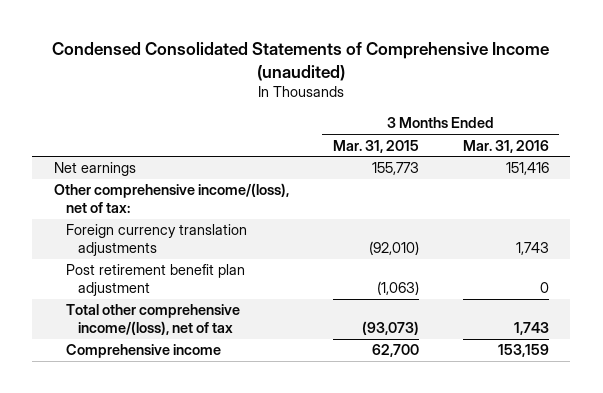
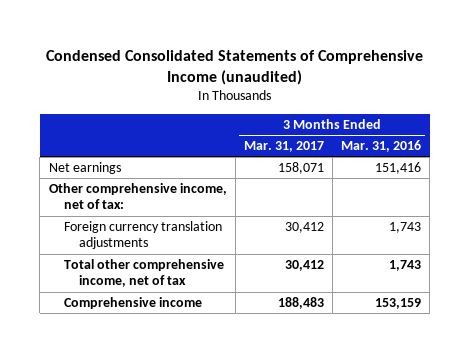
- | 3 Months Ended Mar. 31, 2015 | 3 Months Ended Mar. 31, 2016
+ | 3 Months Ended Mar. 31, 2017 | 3 Months Ended Mar. 31, 2016
- Other comprehensive income/(loss), net of tax:
+ Other comprehensive income, net of tax:
- Post retirement benefit plan adjustment | (1,063) | 0
- Total other comprehensive income/(loss), net of tax | (93,073) | 1,743
+ Total other comprehensive income, net of tax | 30,412 | 1,743

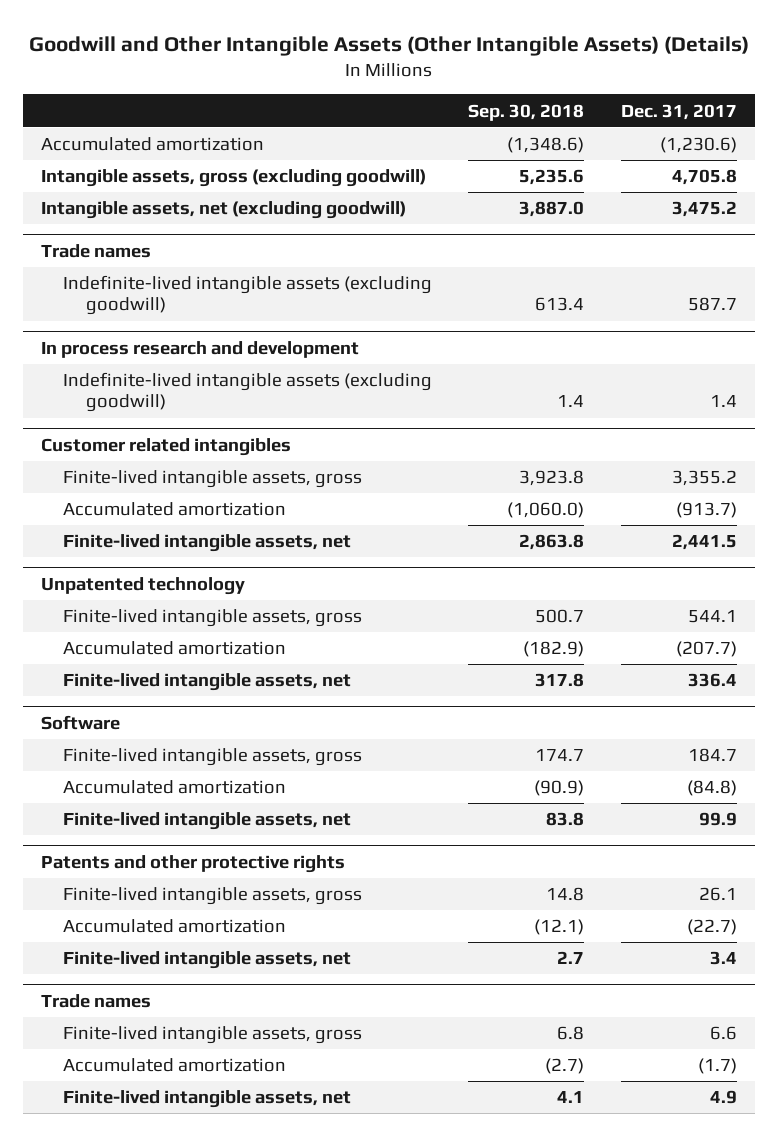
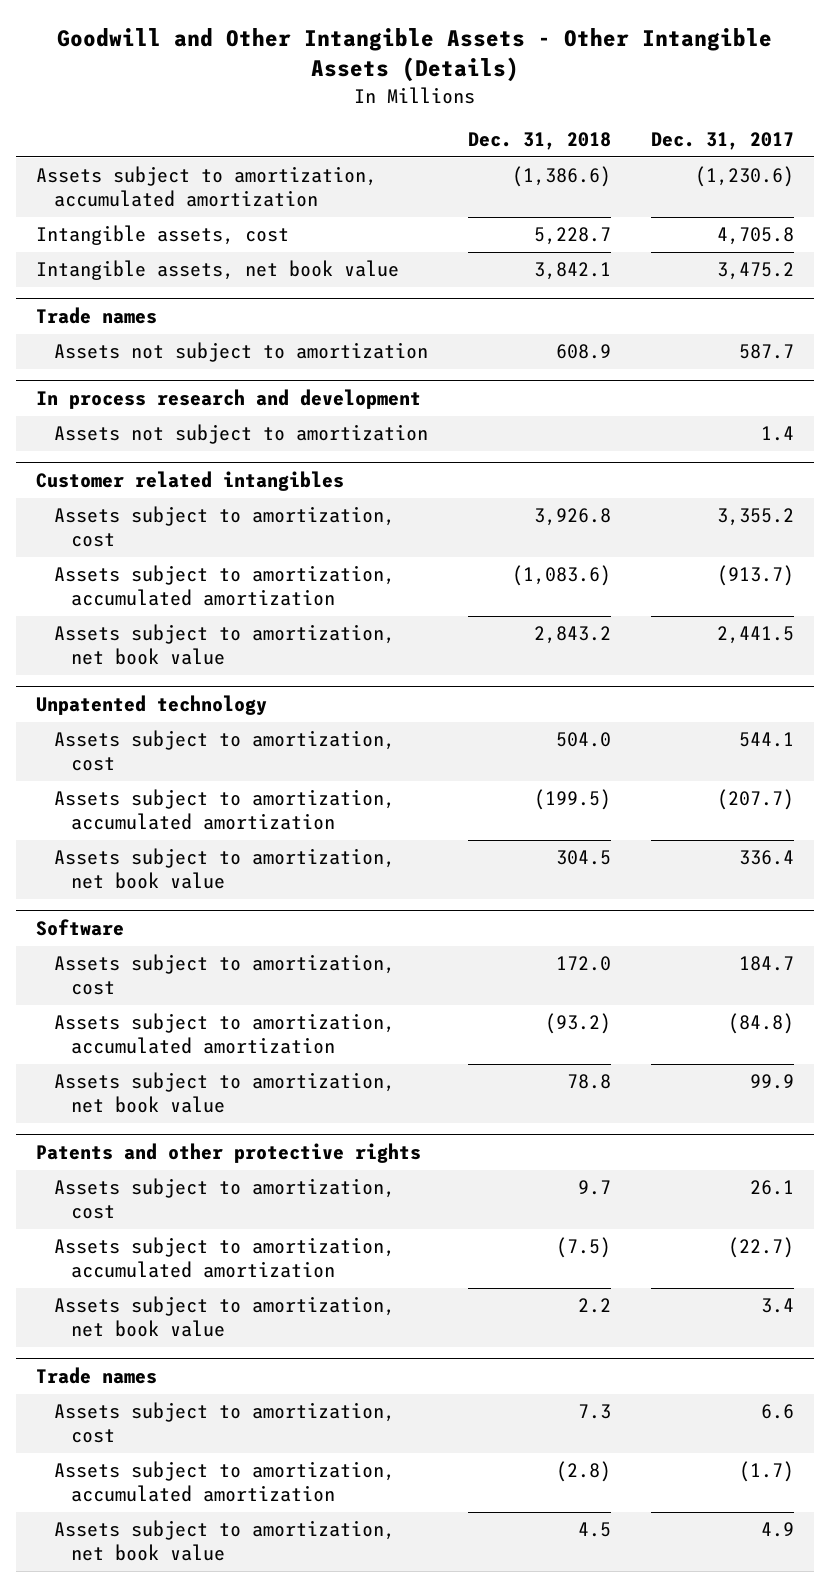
- Goodwill and Other Intangible Assets (Other Intangible Assets) (Details)
+ Goodwill and Other Intangible Assets - Other Intangible Assets (Details)
- | Sep. 30, 2018 | Dec. 31, 2017
+ | Dec. 31, 2018 | Dec. 31, 2017
- Accumulated amortization | (1,348.6) | (1,230.6)
- Intangible assets, gross (excluding goodwill) | 5,235.6 | 4,705.8
- Intangible assets, net (excluding goodwill) | 3,887.0 | 3,475.2
+ Assets subject to amortization, accumulated amortization | (1,386.6) | (1,230.6)
+ Intangible assets, cost | 5,228.7 | 4,705.8
+ Intangible assets, net book value | 3,842.1 | 3,475.2
@ Trade names
- Indefinite-lived intangible assets (excluding goodwill) | 613.4 | 587.7
+ Assets not subject to amortization | 608.9 | 587.7
@ In process research and development
- Indefinite-lived intangible assets (excluding goodwill) | 1.4 | 1.4
+ Assets not subject to amortization | | 1.4
@ Customer related intangibles
- Finite-lived intangible assets, gross | 3,923.8 | 3,355.2
- Accumulated amortization | (1,060.0) | (913.7)
- Finite-lived intangible assets, net | 2,863.8 | 2,441.5
+ Assets subject to amortization, cost | 3,926.8 | 3,355.2
+ Assets subject to amortization, accumulated amortization | (1,083.6) | (913.7)
+ Assets subject to amortization, net book value | 2,843.2 | 2,441.5
@ Unpatented technology
- Finite-lived intangible assets, gross | 500.7 | 544.1
- Accumulated amortization | (182.9) | (207.7)
- Finite-lived intangible assets, net | 317.8 | 336.4
+ Assets subject to amortization, cost | 504.0 | 544.1
+ Assets subject to amortization, accumulated amortization | (199.5) | (207.7)
+ Assets subject to amortization, net book value | 304.5 | 336.4
@ Software
- Finite-lived intangible assets, gross | 174.7 | 184.7
- Accumulated amortization | (90.9) | (84.8)
- Finite-lived intangible assets, net | 83.8 | 99.9
+ Assets subject to amortization, cost | 172.0 | 184.7
+ Assets subject to amortization, accumulated amortization | (93.2) | (84.8)
+ Assets subject to amortization, net book value | 78.8 | 99.9
@ Patents and other protective rights
- Finite-lived intangible assets, gross | 14.8 | 26.1
- Accumulated amortization | (12.1) | (22.7)
- Finite-lived intangible assets, net | 2.7 | 3.4
+ Assets subject to amortization, cost | 9.7 | 26.1
+ Assets subject to amortization, accumulated amortization | (7.5) | (22.7)
+ Assets subject to amortization, net book value | 2.2 | 3.4
@ Trade names
- Finite-lived intangible assets, gross | 6.8 | 6.6
- Accumulated amortization | (2.7) | (1.7)
- Finite-lived intangible assets, net | 4.1 | 4.9
+ Assets subject to amortization, cost | 7.3 | 6.6
+ Assets subject to amortization, accumulated amortization | (2.8) | (1.7)
+ Assets subject to amortization, net book value | 4.5 | 4.9

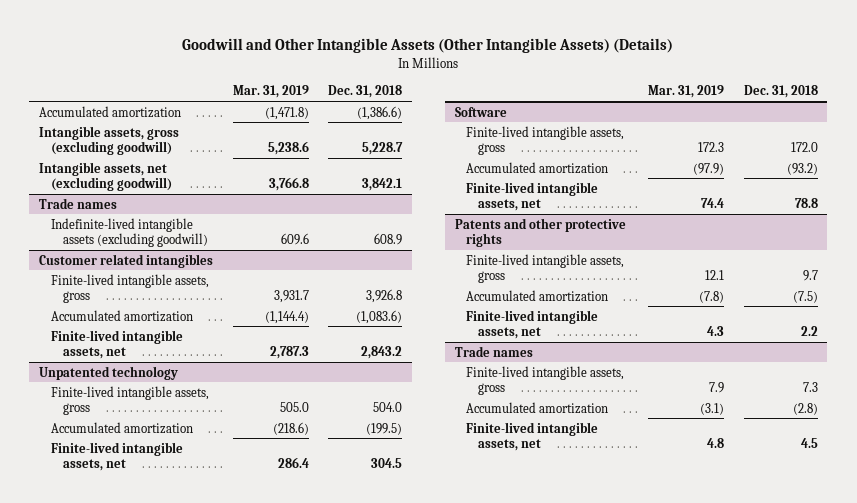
- Goodwill and Other Intangible Assets - Other Intangible Assets (Details)
+ Goodwill and Other Intangible Assets (Other Intangible Assets) (Details)
- | Dec. 31, 2018 | Dec. 31, 2017
+ | Mar. 31, 2019 | Dec. 31, 2018
- Assets subject to amortization, accumulated amortization | (1,386.6) | (1,230.6)
- Intangible assets, cost | 5,228.7 | 4,705.8
- Intangible assets, net book value | 3,842.1 | 3,475.2
+ Accumulated amortization | (1,471.8) | (1,386.6)
+ Intangible assets, gross (excluding goodwill) | 5,238.6 | 5,228.7
+ Intangible assets, net (excluding goodwill) | 3,766.8 | 3,842.1
@ Trade names
- Assets not subject to amortization | 608.9 | 587.7
- In process research and development
- Assets not subject to amortization | | 1.4
@ Trade names
+ Indefinite-lived intangible assets (excluding goodwill) | 609.6 | 608.9
@ Customer related intangibles
- Assets subject to amortization, cost | 3,926.8 | 3,355.2
- Assets subject to amortization, accumulated amortization | (1,083.6) | (913.7)
- Assets subject to amortization, net book value | 2,843.2 | 2,441.5
+ Finite-lived intangible assets, gross | 3,931.7 | 3,926.8
+ Accumulated amortization | (1,144.4) | (1,083.6)
+ Finite-lived intangible assets, net | 2,787.3 | 2,843.2
@ Unpatented technology
- Assets subject to amortization, cost | 504.0 | 544.1
- Assets subject to amortization, accumulated amortization | (199.5) | (207.7)
- Assets subject to amortization, net book value | 304.5 | 336.4
+ Finite-lived intangible assets, gross | 505.0 | 504.0
+ Accumulated amortization | (218.6) | (199.5)
+ Finite-lived intangible assets, net | 286.4 | 304.5
@ Software
- Assets subject to amortization, cost | 172.0 | 184.7
- Assets subject to amortization, accumulated amortization | (93.2) | (84.8)
- Assets subject to amortization, net book value | 78.8 | 99.9
+ Finite-lived intangible assets, gross | 172.3 | 172.0
+ Accumulated amortization | (97.9) | (93.2)
+ Finite-lived intangible assets, net | 74.4 | 78.8
@ Patents and other protective rights
- Assets subject to amortization, cost | 9.7 | 26.1
- Assets subject to amortization, accumulated amortization | (7.5) | (22.7)
- Assets subject to amortization, net book value | 2.2 | 3.4
+ Finite-lived intangible assets, gross | 12.1 | 9.7
+ Accumulated amortization | (7.8) | (7.5)
+ Finite-lived intangible assets, net | 4.3 | 2.2
@ Trade names
- Assets subject to amortization, cost | 7.3 | 6.6
- Assets subject to amortization, accumulated amortization | (2.8) | (1.7)
- Assets subject to amortization, net book value | 4.5 | 4.9
+ Finite-lived intangible assets, gross | 7.9 | 7.3
+ Accumulated amortization | (3.1) | (2.8)
+ Finite-lived intangible assets, net | 4.8 | 4.5

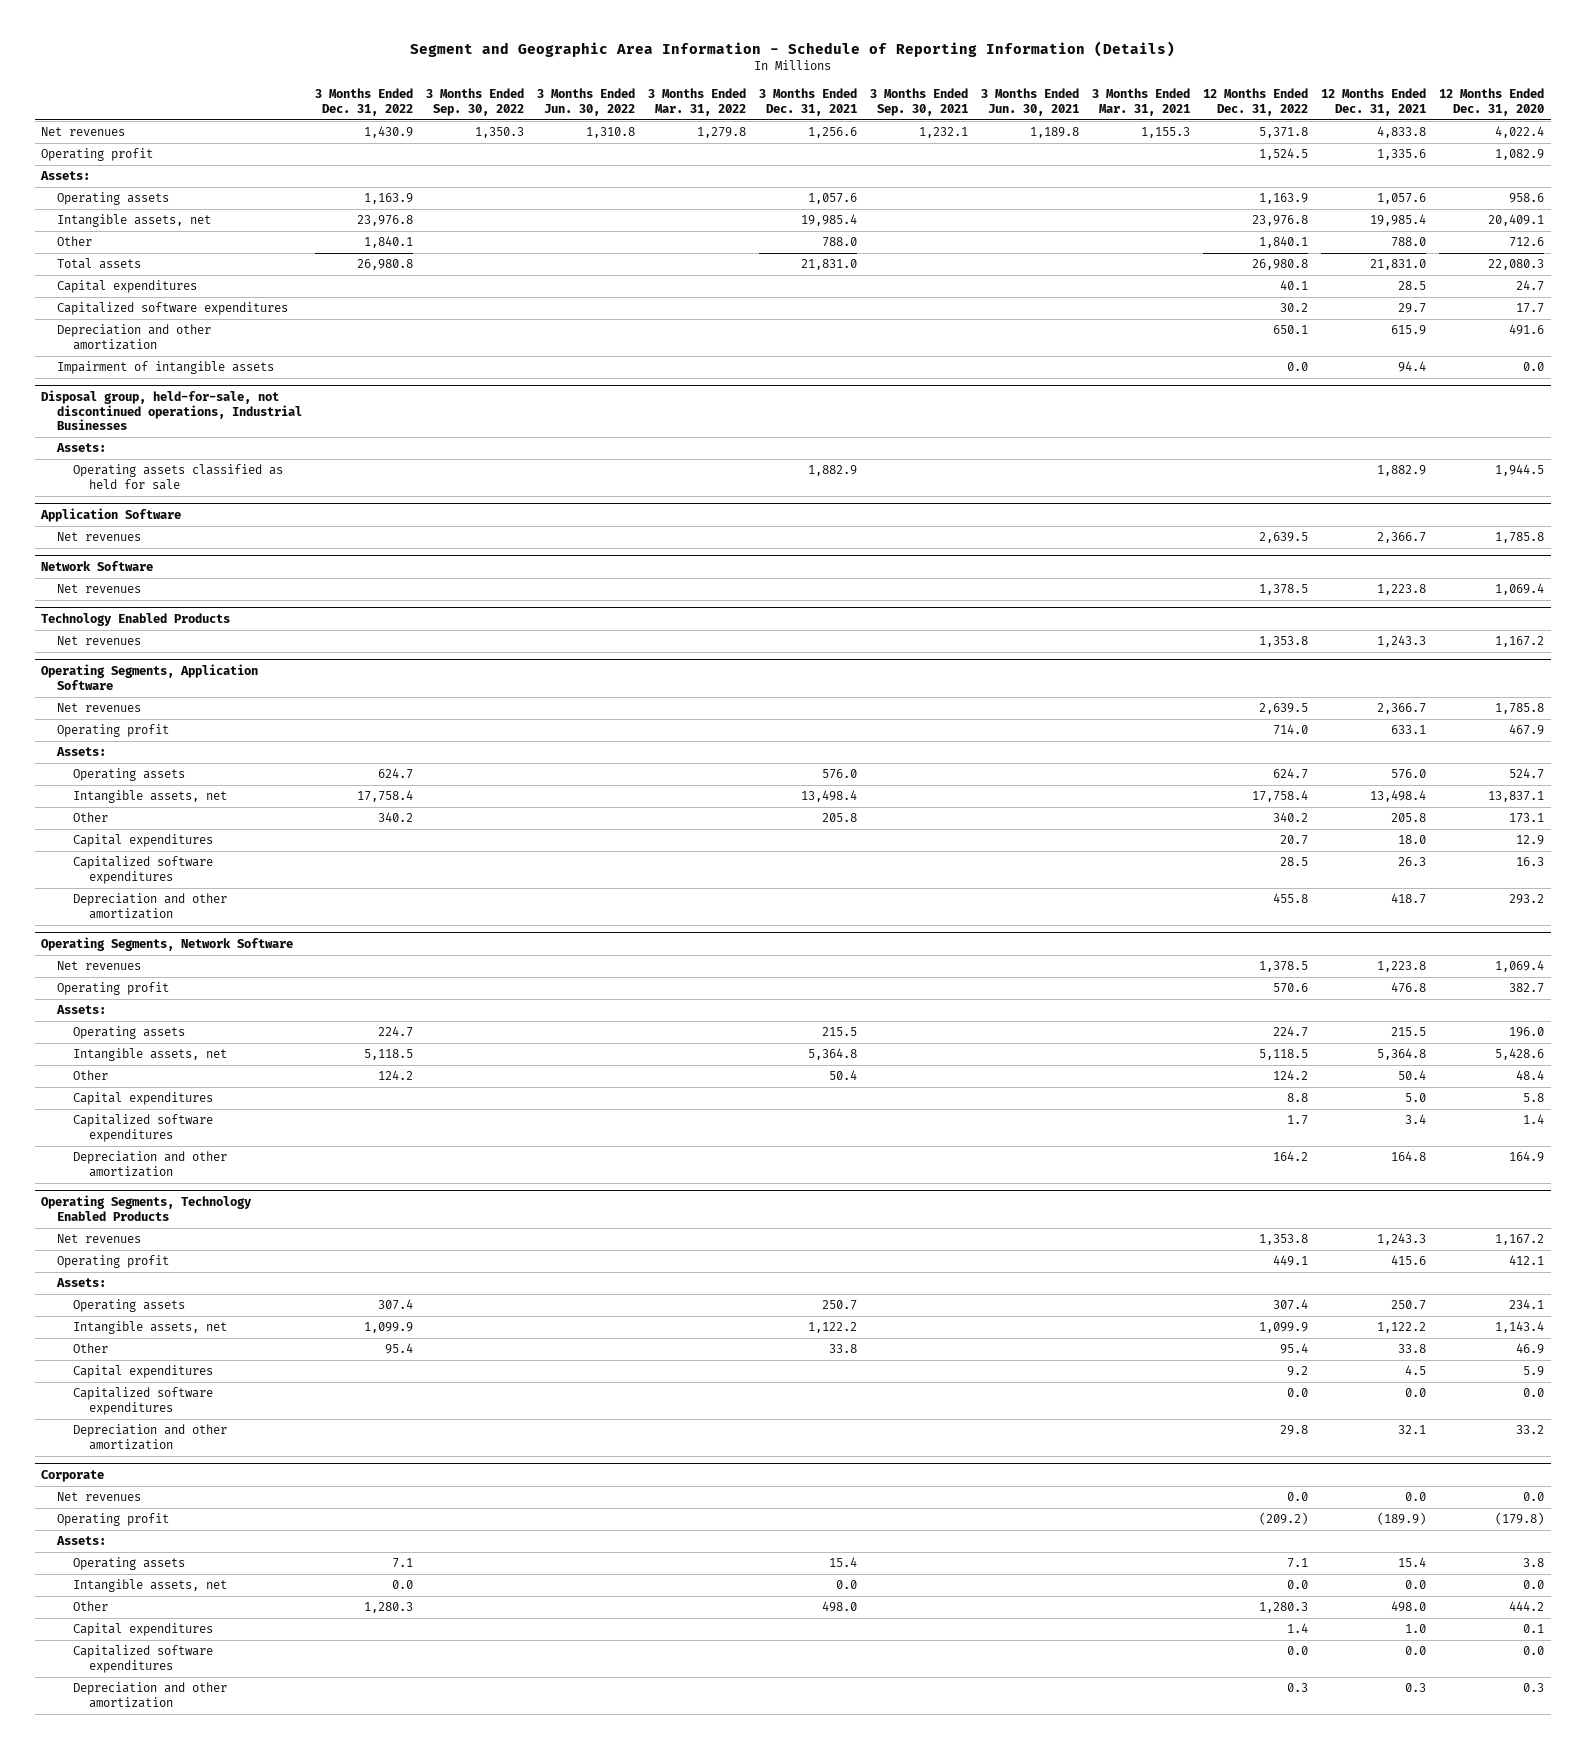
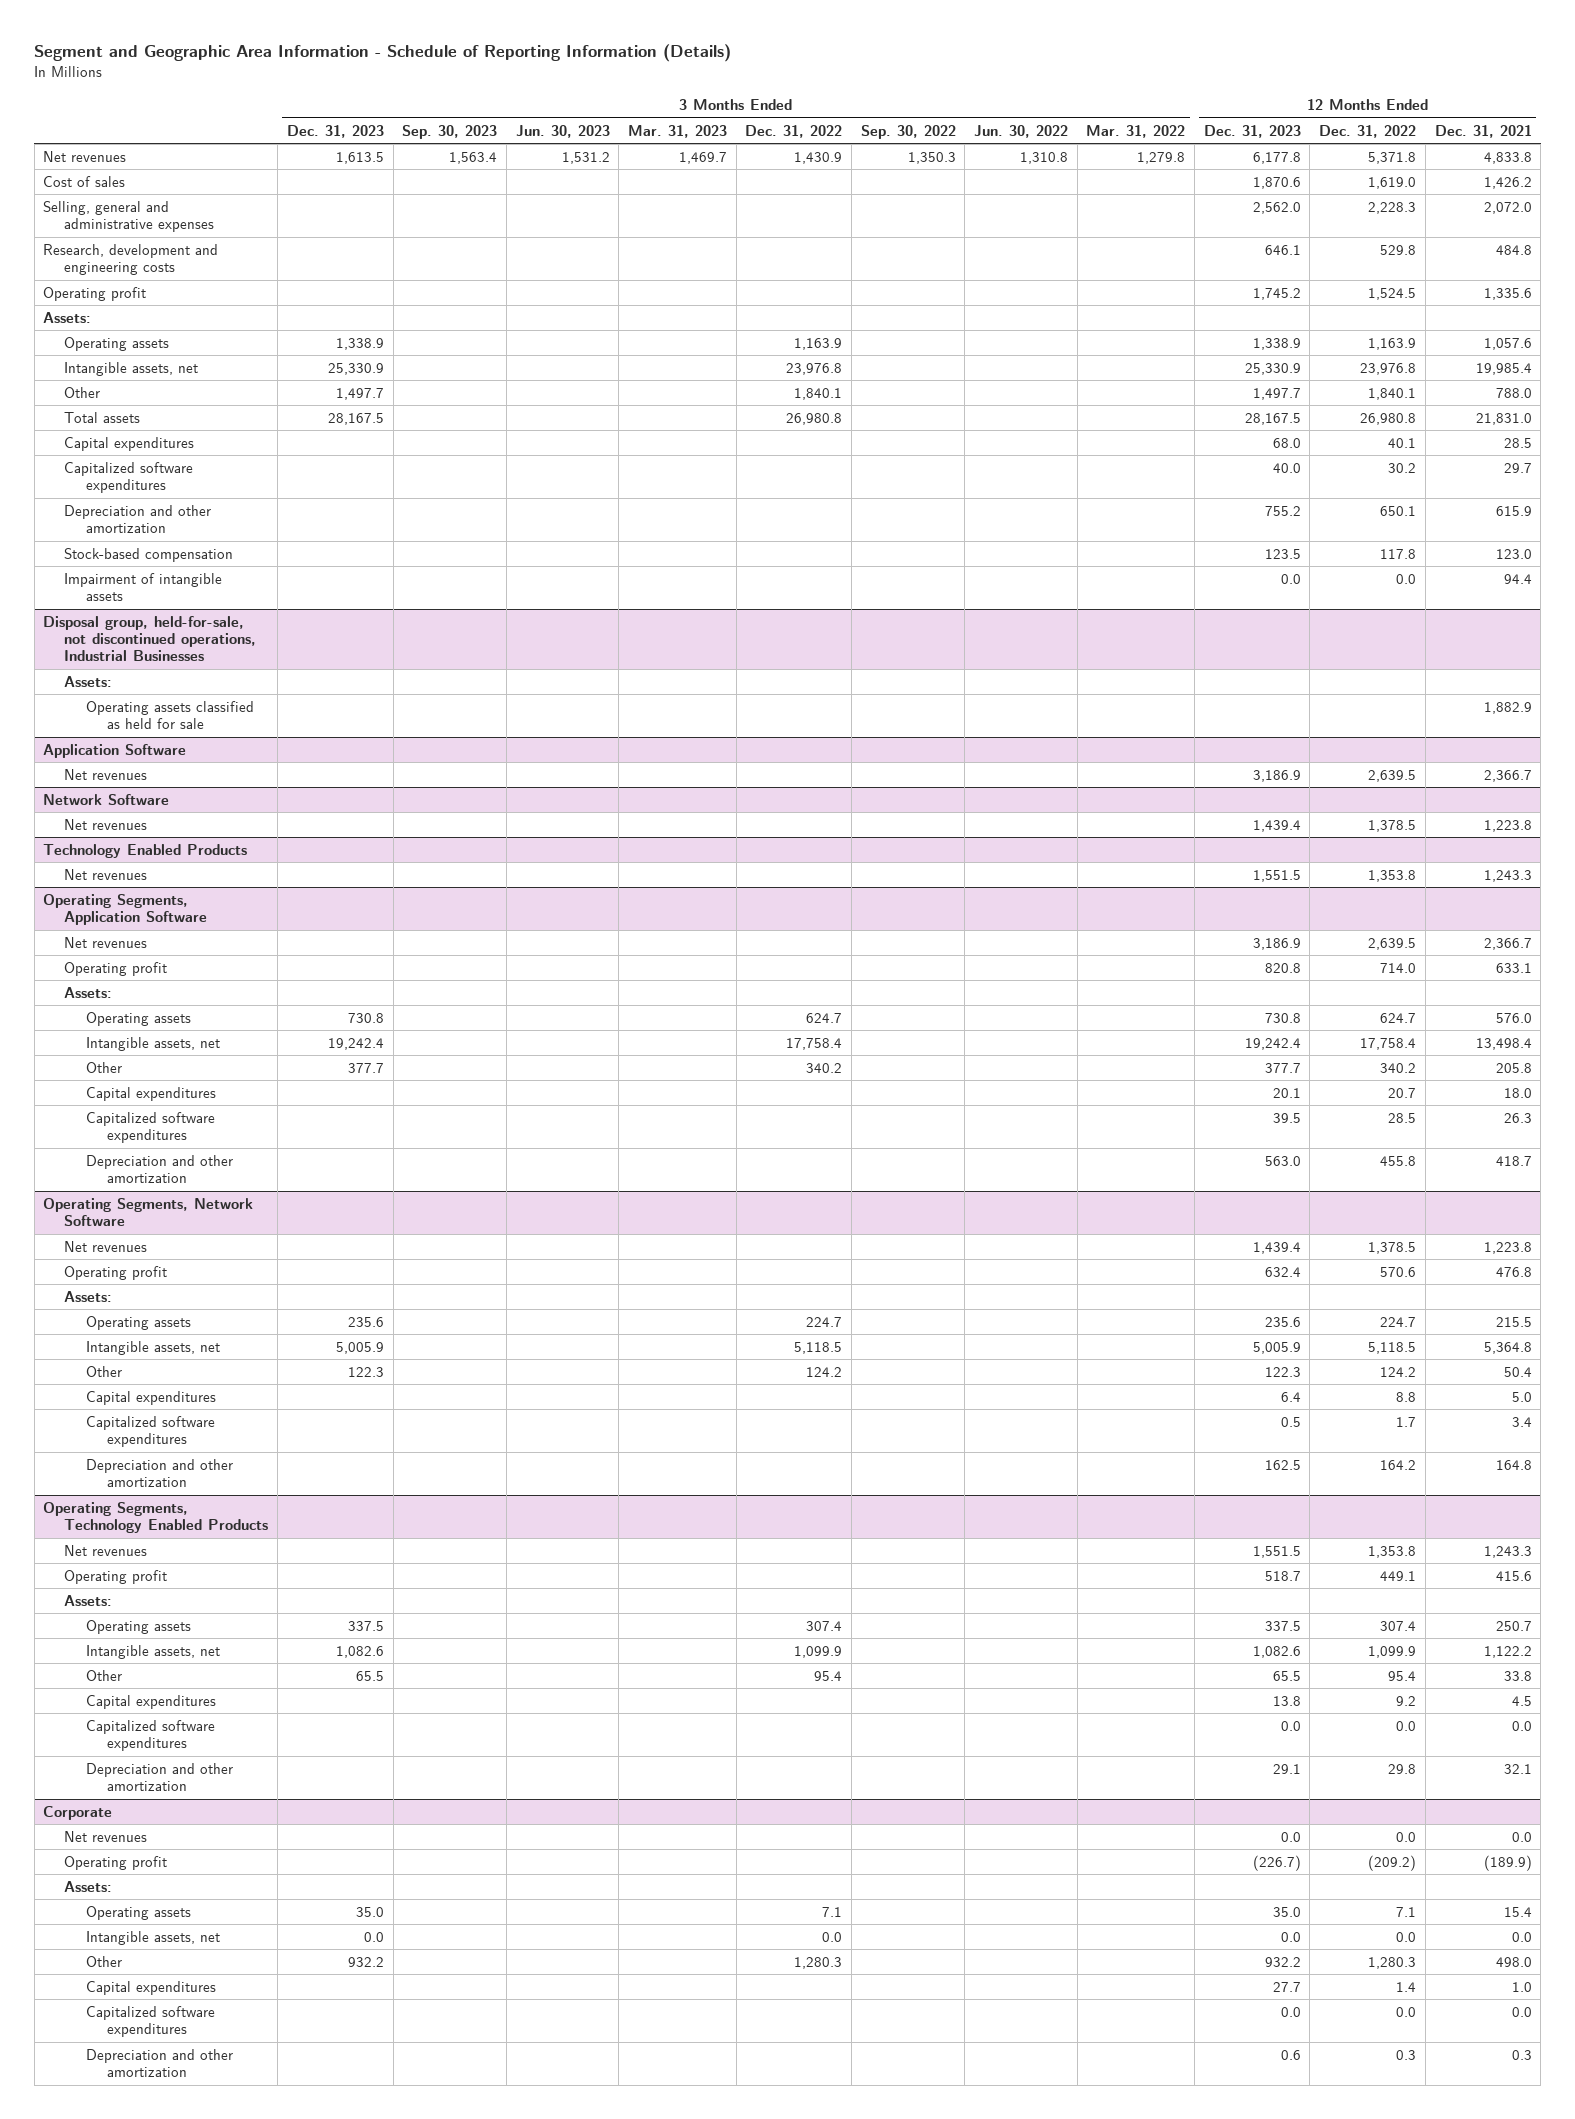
- | 3 Months Ended Dec. 31, 2022 | 3 Months Ended Sep. 30, 2022 | 3 Months Ended Jun. 30, 2022 | 3 Months Ended Mar. 31, 2022 | 3 Months Ended Dec. 31, 2021 | 3 Months Ended Sep. 30, 2021 | 3 Months Ended Jun. 30, 2021 | 3 Months Ended Mar. 31, 2021 | 12 Months Ended Dec. 31, 2022 | 12 Months Ended Dec. 31, 2021 | 12 Months Ended Dec. 31, 2020
+ | 3 Months Ended Dec. 31, 2023 | 3 Months Ended Sep. 30, 2023 | 3 Months Ended Jun. 30, 2023 | 3 Months Ended Mar. 31, 2023 | 3 Months Ended Dec. 31, 2022 | 3 Months Ended Sep. 30, 2022 | 3 Months Ended Jun. 30, 2022 | 3 Months Ended Mar. 31, 2022 | 12 Months Ended Dec. 31, 2023 | 12 Months Ended Dec. 31, 2022 | 12 Months Ended Dec. 31, 2021
+ Cost of sales | | | | | | | | | 1,870.6 | 1,619.0 | 1,426.2
+ Selling, general and administrative expenses | | | | | | | | | 2,562.0 | 2,228.3 | 2,072.0
+ Research, development and engineering costs | | | | | | | | | 646.1 | 529.8 | 484.8
+ Stock-based compensation | | | | | | | | | 123.5 | 117.8 | 123.0

